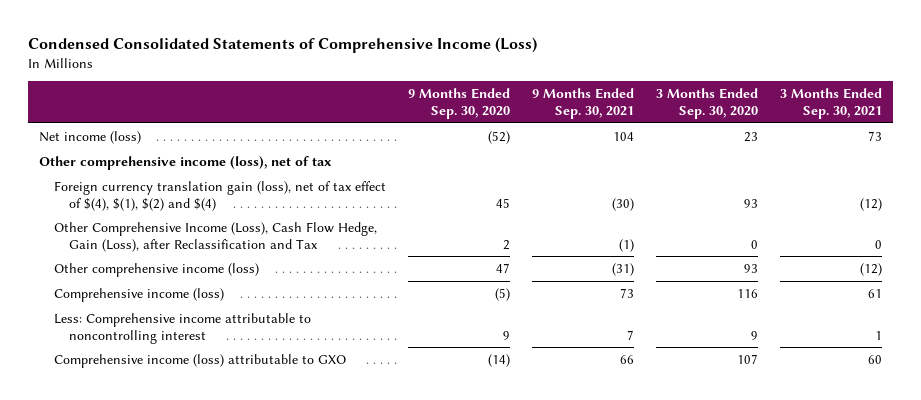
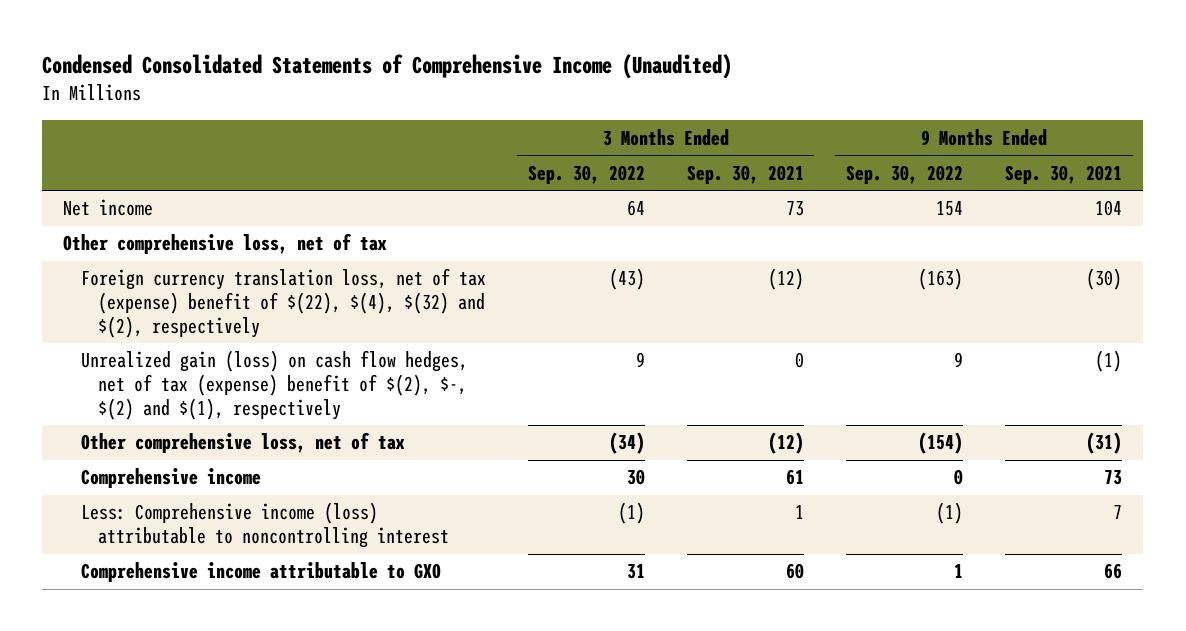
- Condensed Consolidated Statements of Comprehensive Income (Loss)
+ Condensed Consolidated Statements of Comprehensive Income (Unaudited)
- | 9 Months Ended Sep. 30, 2020 | 9 Months Ended Sep. 30, 2021 | 3 Months Ended Sep. 30, 2020 | 3 Months Ended Sep. 30, 2021
+ | 3 Months Ended Sep. 30, 2022 | 3 Months Ended Sep. 30, 2021 | 9 Months Ended Sep. 30, 2022 | 9 Months Ended Sep. 30, 2021
- Net income (loss) | (52) | 104 | 23 | 73
- Other comprehensive income (loss), net of tax
- Foreign currency translation gain (loss), net of tax effect of $(4), $(1), $(2) and $(4) | 45 | (30) | 93 | (12)
- Other Comprehensive Income (Loss), Cash Flow Hedge, Gain (Loss), after Reclassification and Tax | 2 | (1) | 0 | 0
- Other comprehensive income (loss) | 47 | (31) | 93 | (12)
- Comprehensive income (loss) | (5) | 73 | 116 | 61
- Less: Comprehensive income attributable to noncontrolling interest | 9 | 7 | 9 | 1
- Comprehensive income (loss) attributable to GXO | (14) | 66 | 107 | 60
+ Net income | 64 | 73 | 154 | 104
+ Other comprehensive loss, net of tax
+ Foreign currency translation loss, net of tax (expense) benefit of $(22), $(4), $(32) and $(2), respectively | (43) | (12) | (163) | (30)
+ Unrealized gain (loss) on cash flow hedges, net of tax (expense) benefit of $(2), $-, $(2) and $(1), respectively | 9 | 0 | 9 | (1)
+ Other comprehensive loss, net of tax | (34) | (12) | (154) | (31)
+ Comprehensive income | 30 | 61 | 0 | 73
+ Less: Comprehensive income (loss) attributable to noncontrolling interest | (1) | 1 | (1) | 7
+ Comprehensive income attributable to GXO | 31 | 60 | 1 | 66

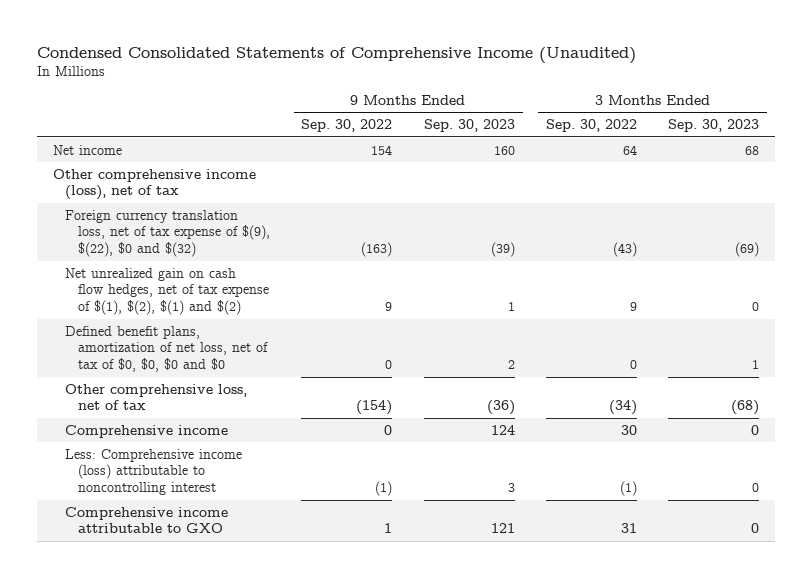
- | 3 Months Ended Sep. 30, 2022 | 3 Months Ended Sep. 30, 2021 | 9 Months Ended Sep. 30, 2022 | 9 Months Ended Sep. 30, 2021
+ | 9 Months Ended Sep. 30, 2022 | 9 Months Ended Sep. 30, 2023 | 3 Months Ended Sep. 30, 2022 | 3 Months Ended Sep. 30, 2023
- Other comprehensive loss, net of tax
- Foreign currency translation loss, net of tax (expense) benefit of $(22), $(4), $(32) and $(2), respectively | (43) | (12) | (163) | (30)
- Unrealized gain (loss) on cash flow hedges, net of tax (expense) benefit of $(2), $-, $(2) and $(1), respectively | 9 | 0 | 9 | (1)
+ Other comprehensive income (loss), net of tax
+ Foreign currency translation loss, net of tax expense of $(9), $(22), $0 and $(32) | (163) | (39) | (43) | (69)
+ Net unrealized gain on cash flow hedges, net of tax expense of $(1), $(2), $(1) and $(2) | 9 | 1 | 9 | 0
+ Defined benefit plans, amortization of net loss, net of tax of $0, $0, $0 and $0 | 0 | 2 | 0 | 1

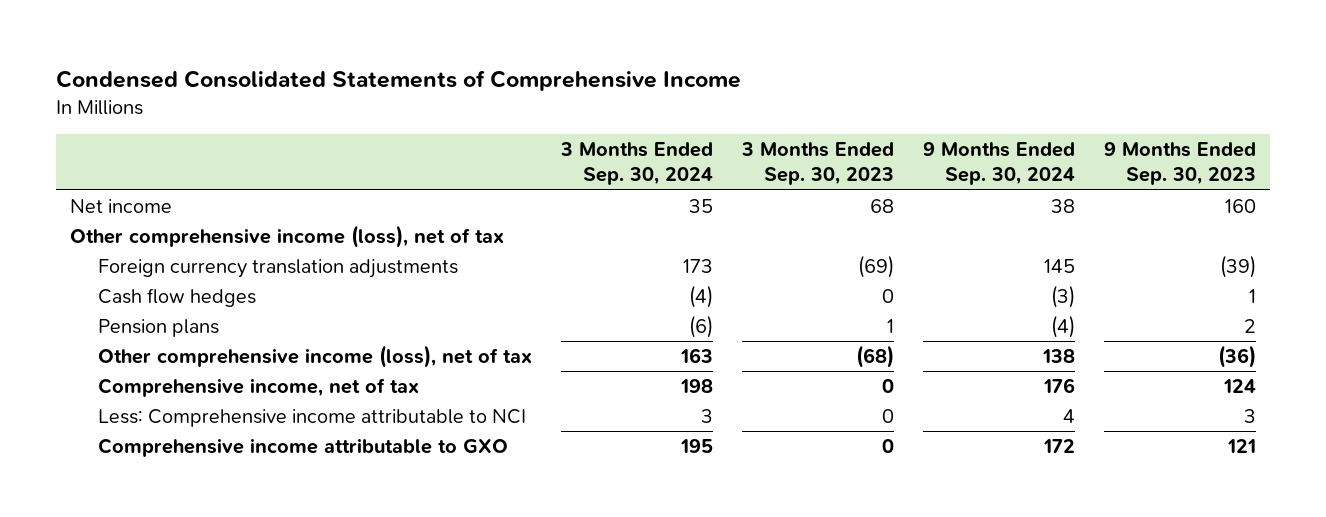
- Condensed Consolidated Statements of Comprehensive Income (Unaudited)
+ Condensed Consolidated Statements of Comprehensive Income
- | 9 Months Ended Sep. 30, 2022 | 9 Months Ended Sep. 30, 2023 | 3 Months Ended Sep. 30, 2022 | 3 Months Ended Sep. 30, 2023
+ | 3 Months Ended Sep. 30, 2024 | 3 Months Ended Sep. 30, 2023 | 9 Months Ended Sep. 30, 2024 | 9 Months Ended Sep. 30, 2023
- Foreign currency translation loss, net of tax expense of $(9), $(22), $0 and $(32) | (163) | (39) | (43) | (69)
- Net unrealized gain on cash flow hedges, net of tax expense of $(1), $(2), $(1) and $(2) | 9 | 1 | 9 | 0
- Defined benefit plans, amortization of net loss, net of tax of $0, $0, $0 and $0 | 0 | 2 | 0 | 1
- Other comprehensive loss, net of tax | (154) | (36) | (34) | (68)
- Comprehensive income | 0 | 124 | 30 | 0
- Less: Comprehensive income (loss) attributable to noncontrolling interest | (1) | 3 | (1) | 0
+ Foreign currency translation adjustments | 173 | (69) | 145 | (39)
+ Cash flow hedges | (4) | 0 | (3) | 1
+ Pension plans | (6) | 1 | (4) | 2
+ Other comprehensive income (loss), net of tax | 163 | (68) | 138 | (36)
+ Comprehensive income, net of tax | 198 | 0 | 176 | 124
+ Less: Comprehensive income attributable to NCI | 3 | 0 | 4 | 3

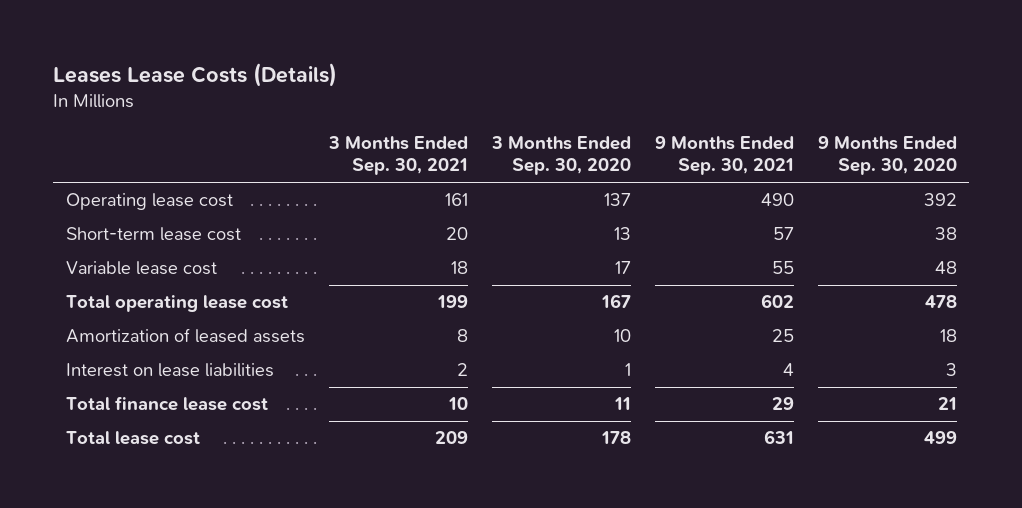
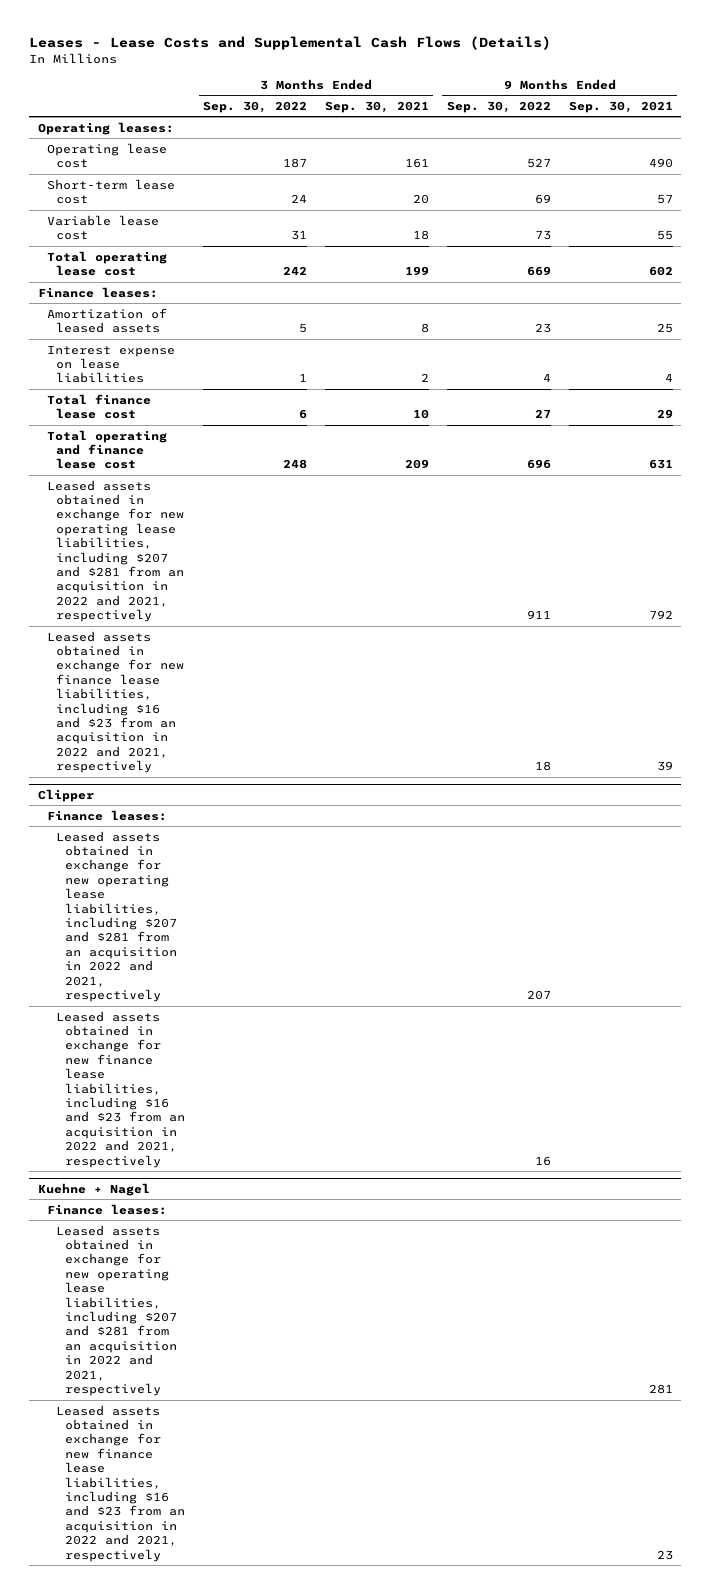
- Leases Lease Costs (Details)
+ Leases - Lease Costs and Supplemental Cash Flows (Details)
- | 3 Months Ended Sep. 30, 2021 | 3 Months Ended Sep. 30, 2020 | 9 Months Ended Sep. 30, 2021 | 9 Months Ended Sep. 30, 2020
+ | 3 Months Ended Sep. 30, 2022 | 3 Months Ended Sep. 30, 2021 | 9 Months Ended Sep. 30, 2022 | 9 Months Ended Sep. 30, 2021
+ Operating leases:
+ Finance leases:
- Interest on lease liabilities | 2 | 1 | 4 | 3
+ Interest expense on lease liabilities | 1 | 2 | 4 | 4
- Total lease cost | 209 | 178 | 631 | 499
+ Total operating and finance lease cost | 248 | 209 | 696 | 631
+ Leased assets obtained in exchange for new operating lease liabilities, including $207 and $281 from an acquisition in 2022 and 2021, respectively | | | 911 | 792
+ Leased assets obtained in exchange for new finance lease liabilities, including $16 and $23 from an acquisition in 2022 and 2021, respectively | | | 18 | 39
+ Clipper
+ Finance leases:
+ Leased assets obtained in exchange for new operating lease liabilities, including $207 and $281 from an acquisition in 2022 and 2021, respectively | | | 207 |
+ Leased assets obtained in exchange for new finance lease liabilities, including $16 and $23 from an acquisition in 2022 and 2021, respectively | | | 16 |
+ Kuehne + Nagel
+ Finance leases:
+ Leased assets obtained in exchange for new operating lease liabilities, including $207 and $281 from an acquisition in 2022 and 2021, respectively | | | | 281
+ Leased assets obtained in exchange for new finance lease liabilities, including $16 and $23 from an acquisition in 2022 and 2021, respectively | | | | 23

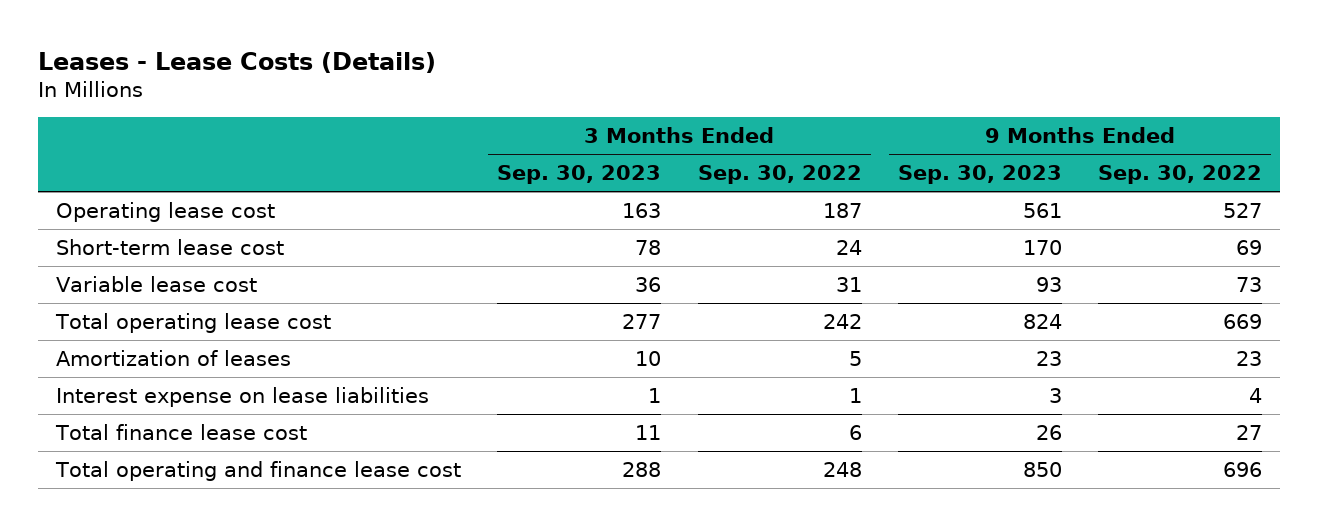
- Leases - Lease Costs and Supplemental Cash Flows (Details)
+ Leases - Lease Costs (Details)
- | 3 Months Ended Sep. 30, 2022 | 3 Months Ended Sep. 30, 2021 | 9 Months Ended Sep. 30, 2022 | 9 Months Ended Sep. 30, 2021
+ | 3 Months Ended Sep. 30, 2023 | 3 Months Ended Sep. 30, 2022 | 9 Months Ended Sep. 30, 2023 | 9 Months Ended Sep. 30, 2022
- Operating leases:
- Finance leases:
- Amortization of leased assets | 5 | 8 | 23 | 25
+ Amortization of leases | 10 | 5 | 23 | 23
- Leased assets obtained in exchange for new operating lease liabilities, including $207 and $281 from an acquisition in 2022 and 2021, respectively | | | 911 | 792
- Leased assets obtained in exchange for new finance lease liabilities, including $16 and $23 from an acquisition in 2022 and 2021, respectively | | | 18 | 39
- Clipper
- Finance leases:
- Leased assets obtained in exchange for new operating lease liabilities, including $207 and $281 from an acquisition in 2022 and 2021, respectively | | | 207 |
- Leased assets obtained in exchange for new finance lease liabilities, including $16 and $23 from an acquisition in 2022 and 2021, respectively | | | 16 |
- Kuehne + Nagel
- Finance leases:
- Leased assets obtained in exchange for new operating lease liabilities, including $207 and $281 from an acquisition in 2022 and 2021, respectively | | | | 281
- Leased assets obtained in exchange for new finance lease liabilities, including $16 and $23 from an acquisition in 2022 and 2021, respectively | | | | 23

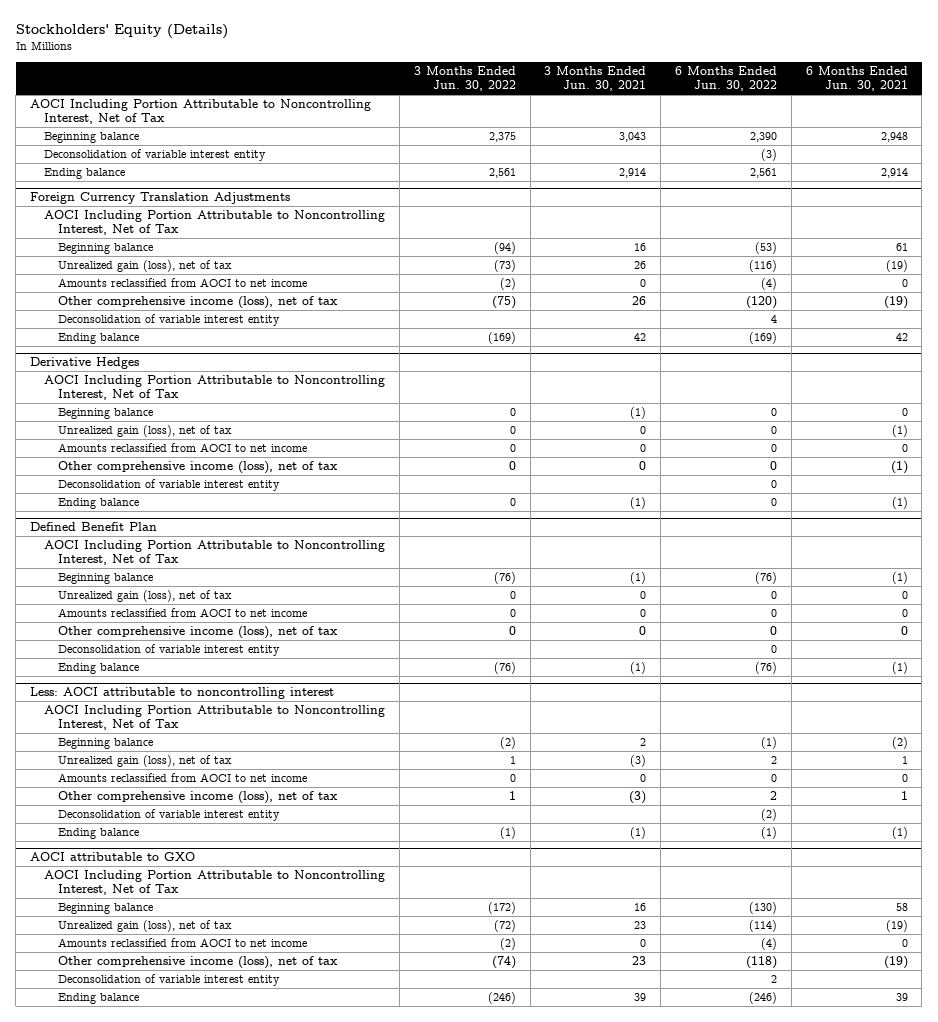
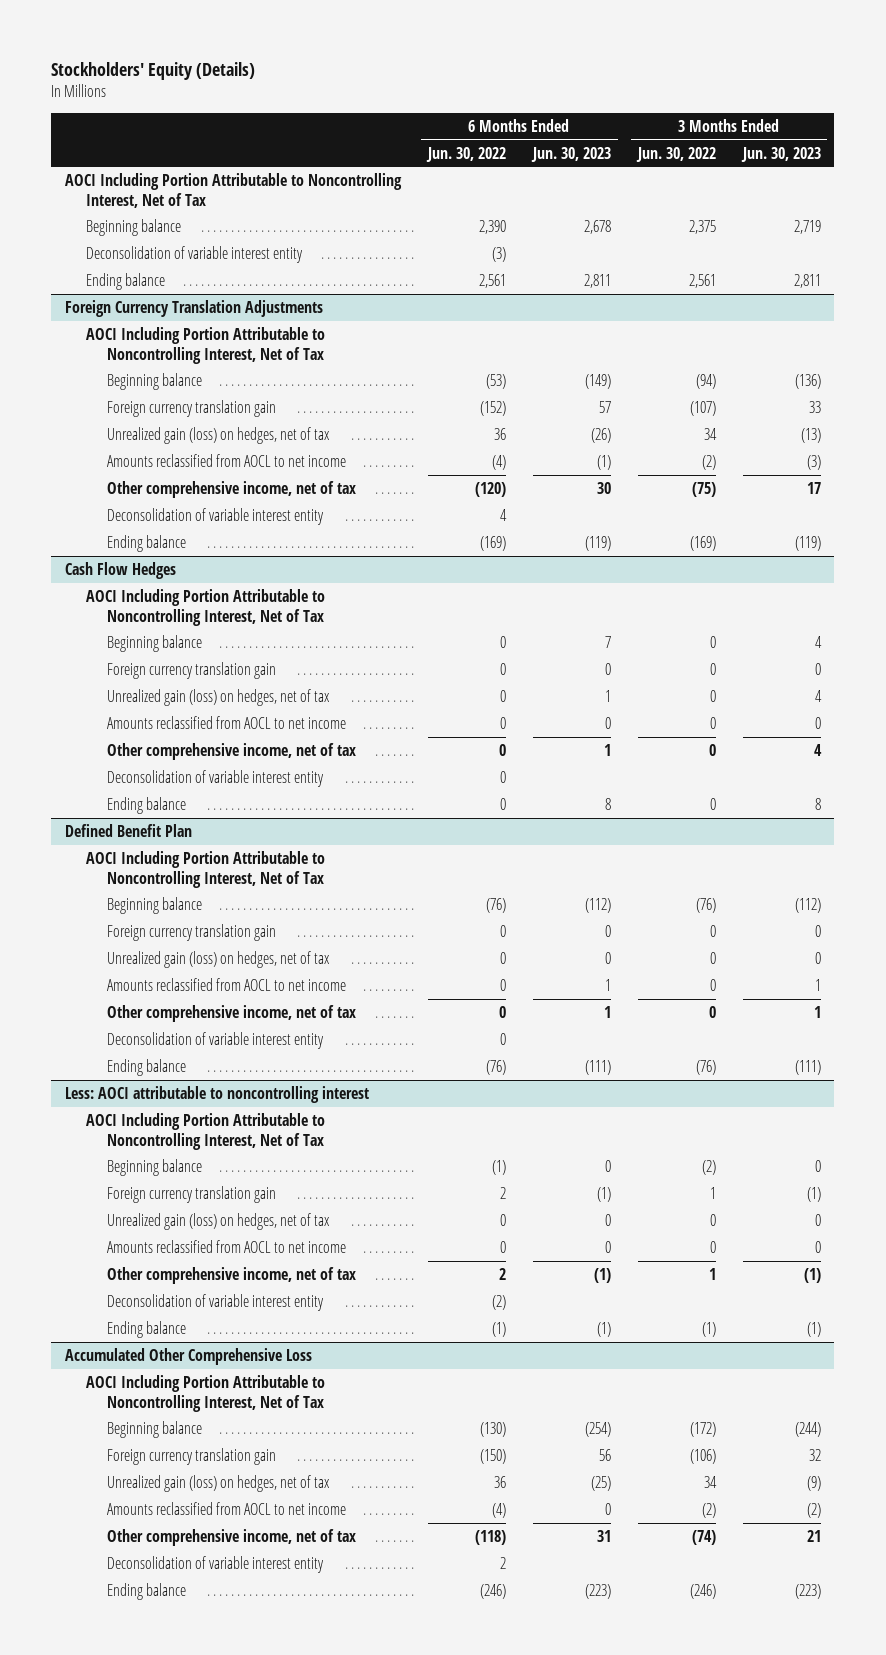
- | 3 Months Ended Jun. 30, 2022 | 3 Months Ended Jun. 30, 2021 | 6 Months Ended Jun. 30, 2022 | 6 Months Ended Jun. 30, 2021
+ | 6 Months Ended Jun. 30, 2022 | 6 Months Ended Jun. 30, 2023 | 3 Months Ended Jun. 30, 2022 | 3 Months Ended Jun. 30, 2023
@ Foreign Currency Translation Adjustments
- Unrealized gain (loss), net of tax | (73) | 26 | (116) | (19)
- Amounts reclassified from AOCI to net income | (2) | 0 | (4) | 0
- Other comprehensive income (loss), net of tax | (75) | 26 | (120) | (19)
+ Foreign currency translation gain | (152) | 57 | (107) | 33
+ Unrealized gain (loss) on hedges, net of tax | 36 | (26) | 34 | (13)
+ Amounts reclassified from AOCL to net income | (4) | (1) | (2) | (3)
+ Other comprehensive income, net of tax | (120) | 30 | (75) | 17
- Derivative Hedges
+ Cash Flow Hedges
- Unrealized gain (loss), net of tax | 0 | 0 | 0 | (1)
- Amounts reclassified from AOCI to net income | 0 | 0 | 0 | 0
- Other comprehensive income (loss), net of tax | 0 | 0 | 0 | (1)
+ Foreign currency translation gain | 0 | 0 | 0 | 0
+ Unrealized gain (loss) on hedges, net of tax | 0 | 1 | 0 | 4
+ Amounts reclassified from AOCL to net income | 0 | 0 | 0 | 0
+ Other comprehensive income, net of tax | 0 | 1 | 0 | 4
@ Defined Benefit Plan
- Unrealized gain (loss), net of tax | 0 | 0 | 0 | 0
- Amounts reclassified from AOCI to net income | 0 | 0 | 0 | 0
- Other comprehensive income (loss), net of tax | 0 | 0 | 0 | 0
+ Foreign currency translation gain | 0 | 0 | 0 | 0
+ Unrealized gain (loss) on hedges, net of tax | 0 | 0 | 0 | 0
+ Amounts reclassified from AOCL to net income | 0 | 1 | 0 | 1
+ Other comprehensive income, net of tax | 0 | 1 | 0 | 1
@ Less: AOCI attributable to noncontrolling interest
- Unrealized gain (loss), net of tax | 1 | (3) | 2 | 1
- Amounts reclassified from AOCI to net income | 0 | 0 | 0 | 0
- Other comprehensive income (loss), net of tax | 1 | (3) | 2 | 1
+ Foreign currency translation gain | 2 | (1) | 1 | (1)
+ Unrealized gain (loss) on hedges, net of tax | 0 | 0 | 0 | 0
+ Amounts reclassified from AOCL to net income | 0 | 0 | 0 | 0
+ Other comprehensive income, net of tax | 2 | (1) | 1 | (1)
- AOCI attributable to GXO
+ Accumulated Other Comprehensive Loss
- Unrealized gain (loss), net of tax | (72) | 23 | (114) | (19)
- Amounts reclassified from AOCI to net income | (2) | 0 | (4) | 0
- Other comprehensive income (loss), net of tax | (74) | 23 | (118) | (19)
+ Foreign currency translation gain | (150) | 56 | (106) | 32
+ Unrealized gain (loss) on hedges, net of tax | 36 | (25) | 34 | (9)
+ Amounts reclassified from AOCL to net income | (4) | 0 | (2) | (2)
+ Other comprehensive income, net of tax | (118) | 31 | (74) | 21

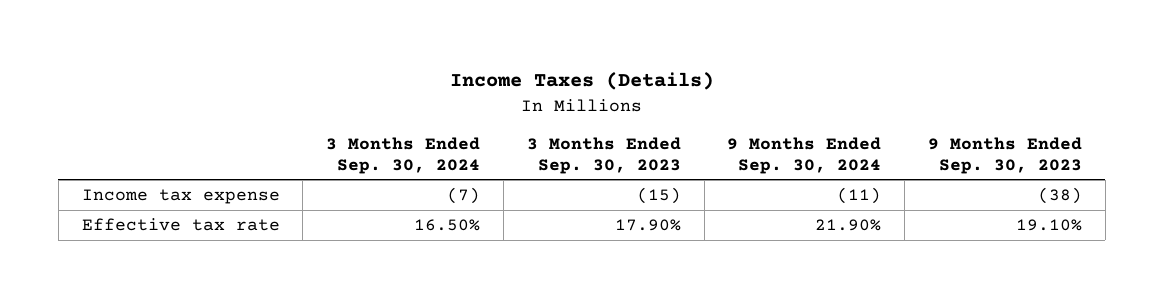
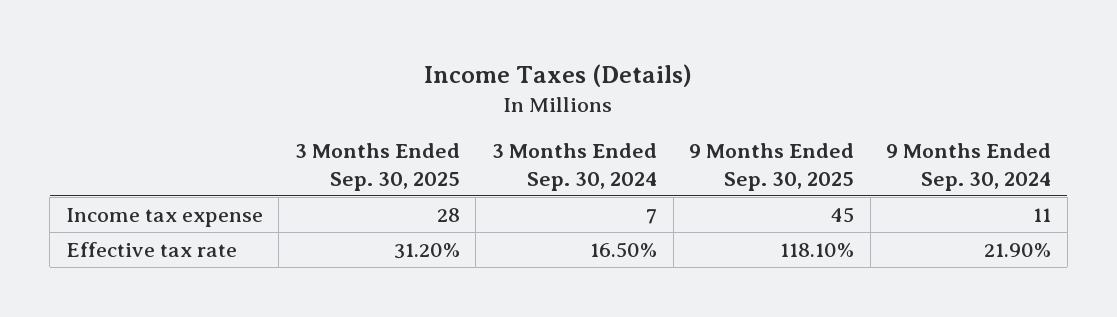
- | 3 Months Ended Sep. 30, 2024 | 3 Months Ended Sep. 30, 2023 | 9 Months Ended Sep. 30, 2024 | 9 Months Ended Sep. 30, 2023
+ | 3 Months Ended Sep. 30, 2025 | 3 Months Ended Sep. 30, 2024 | 9 Months Ended Sep. 30, 2025 | 9 Months Ended Sep. 30, 2024
- Income tax expense | (7) | (15) | (11) | (38)
+ Income tax expense | 28 | 7 | 45 | 11

